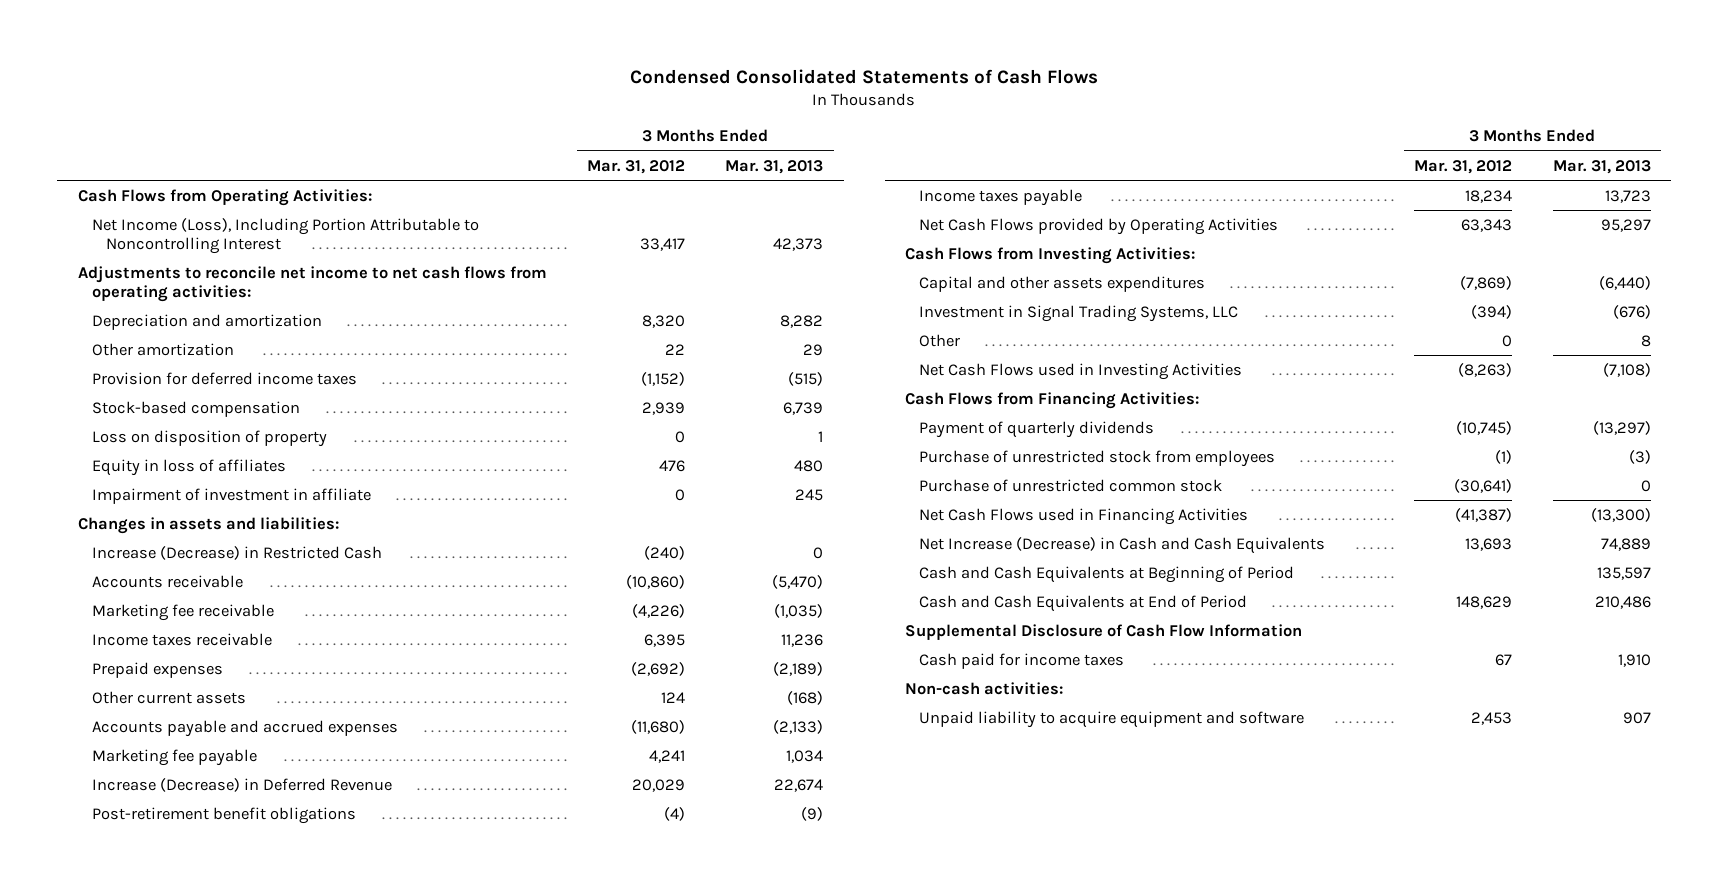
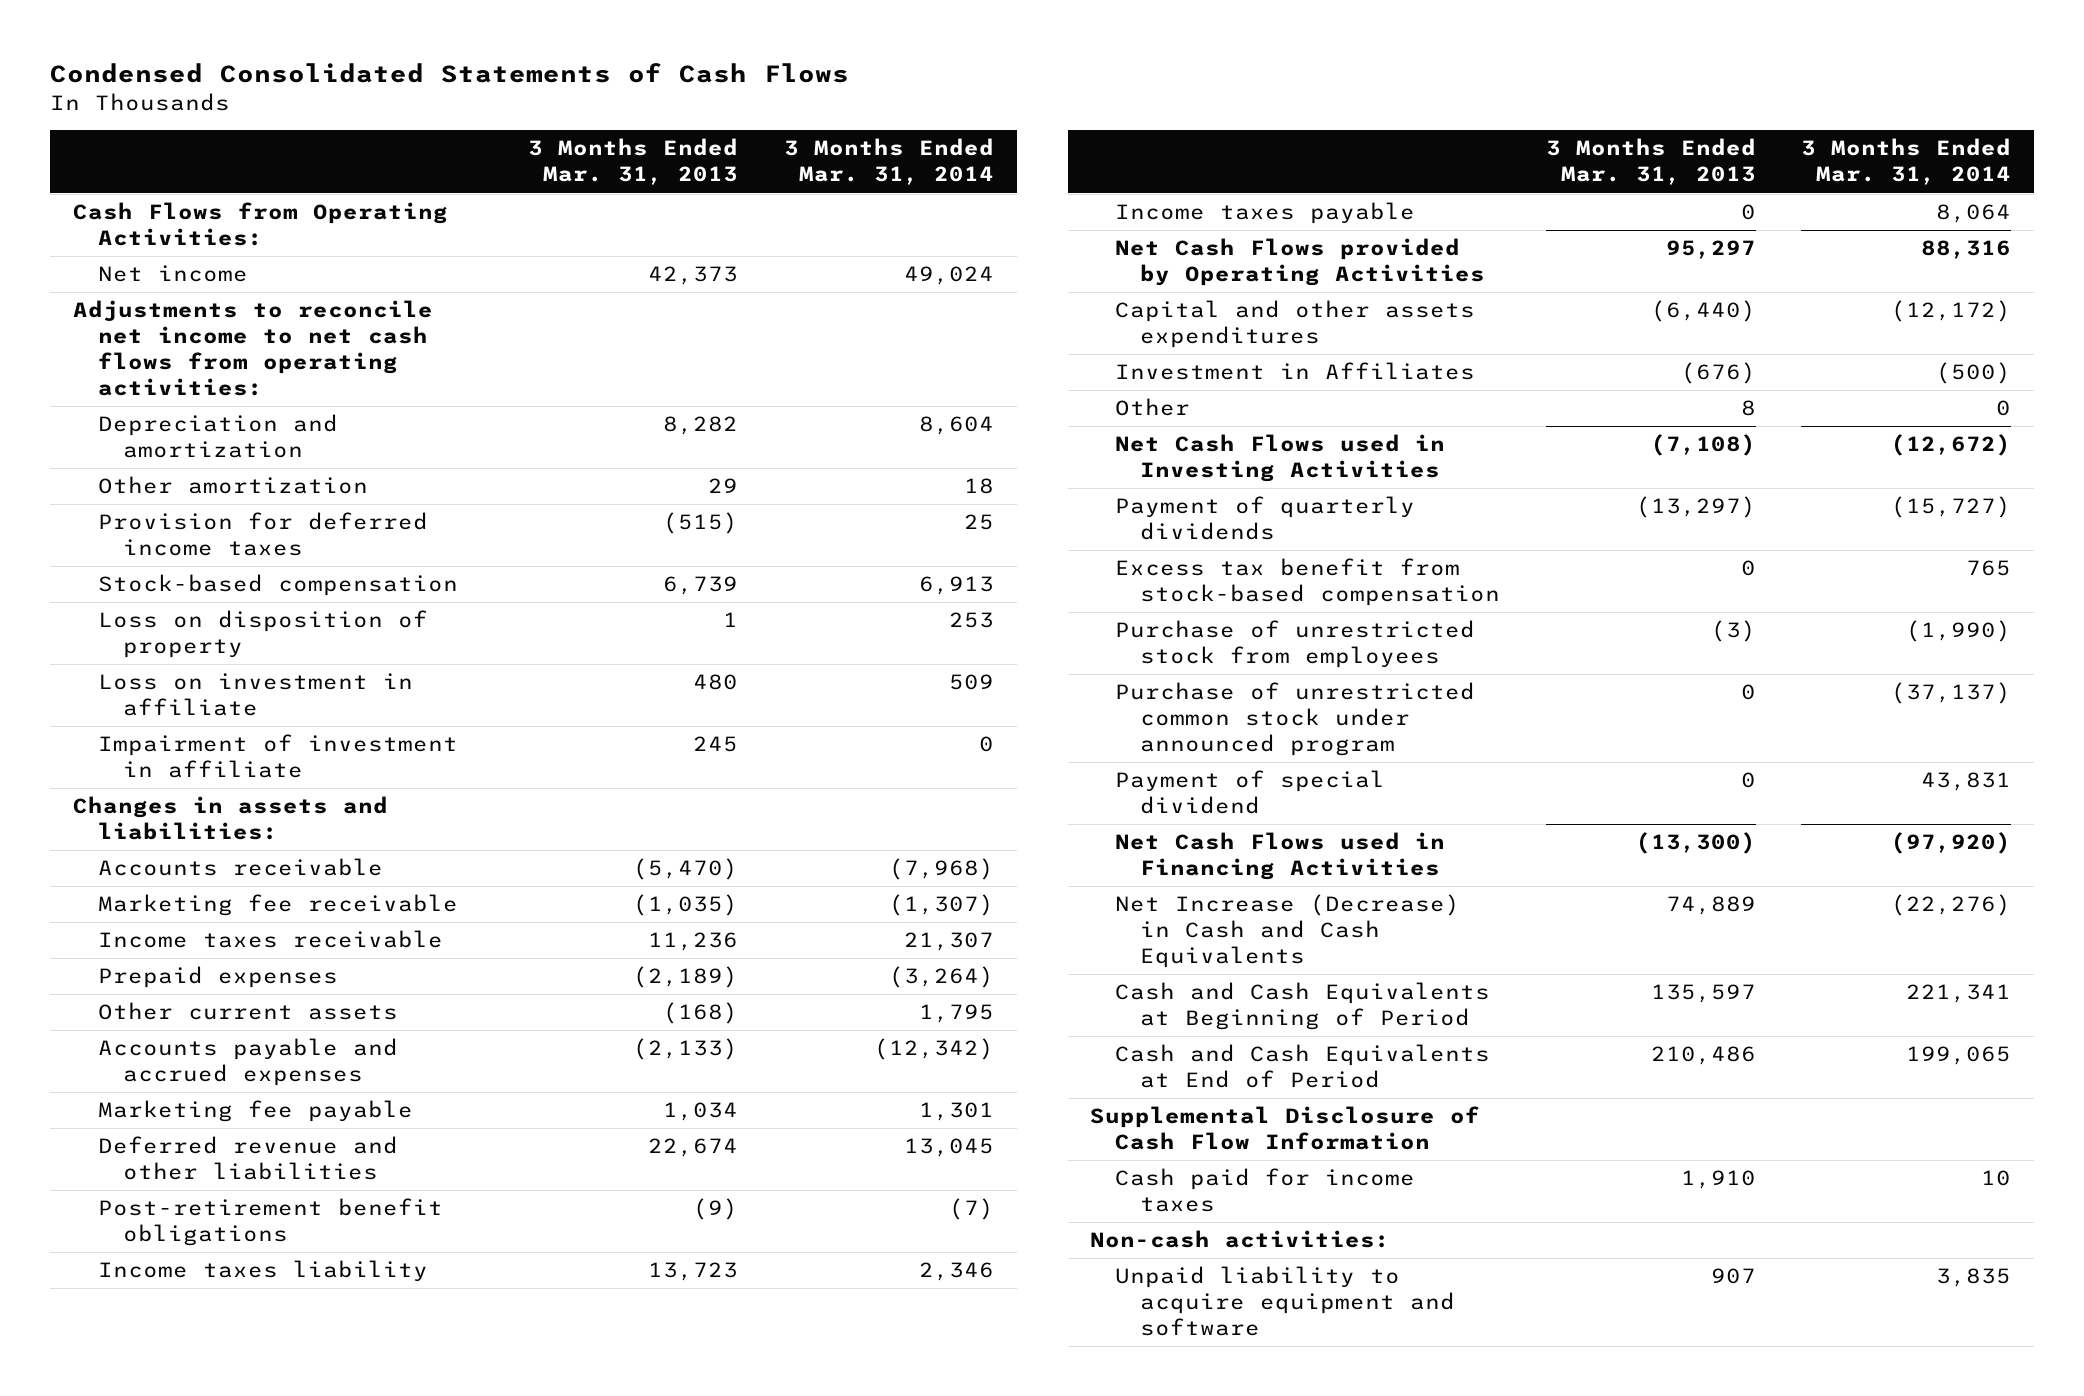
- | 3 Months Ended Mar. 31, 2012 | 3 Months Ended Mar. 31, 2013
+ | 3 Months Ended Mar. 31, 2013 | 3 Months Ended Mar. 31, 2014
- Net Income (Loss), Including Portion Attributable to Noncontrolling Interest | 33,417 | 42,373
+ Net income | 42,373 | 49,024
- Equity in loss of affiliates | 476 | 480
+ Loss on investment in affiliate | 480 | 509
- Increase (Decrease) in Restricted Cash | (240) | 0
- Increase (Decrease) in Deferred Revenue | 20,029 | 22,674
+ Deferred revenue and other liabilities | 22,674 | 13,045
- Income taxes payable | 18,234 | 13,723
+ Income taxes liability | 13,723 | 2,346
+ Income taxes payable | 0 | 8,064
- Cash Flows from Investing Activities:
- Investment in Signal Trading Systems, LLC | (394) | (676)
+ Investment in Affiliates | (676) | (500)
- Cash Flows from Financing Activities:
+ Excess tax benefit from stock-based compensation | 0 | 765
- Purchase of unrestricted common stock | (30,641) | 0
+ Purchase of unrestricted common stock under announced program | 0 | (37,137)
+ Payment of special dividend | 0 | 43,831

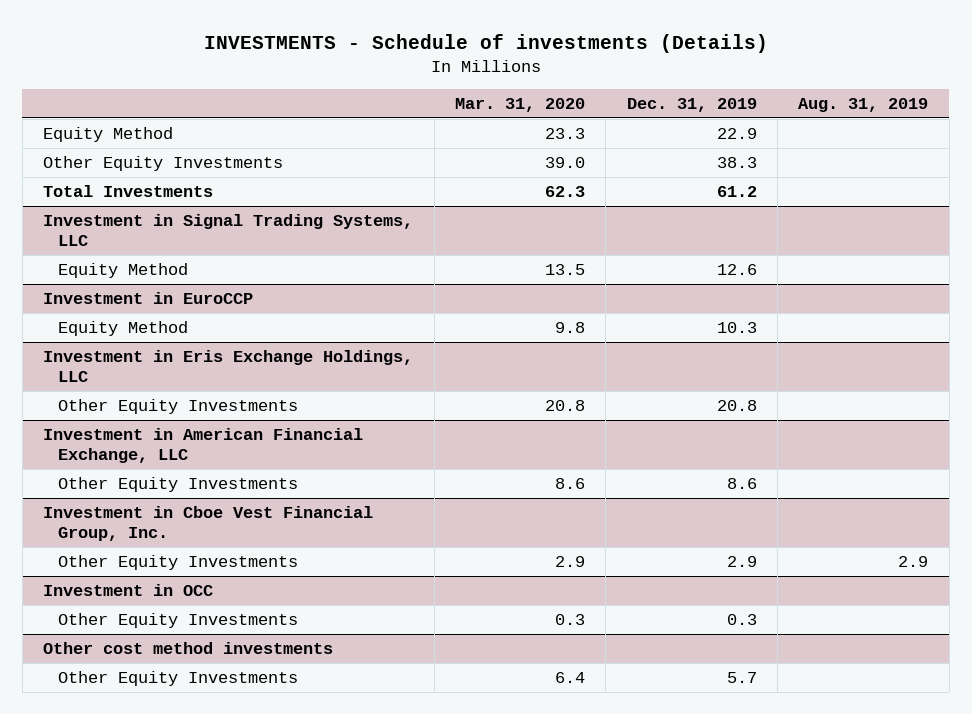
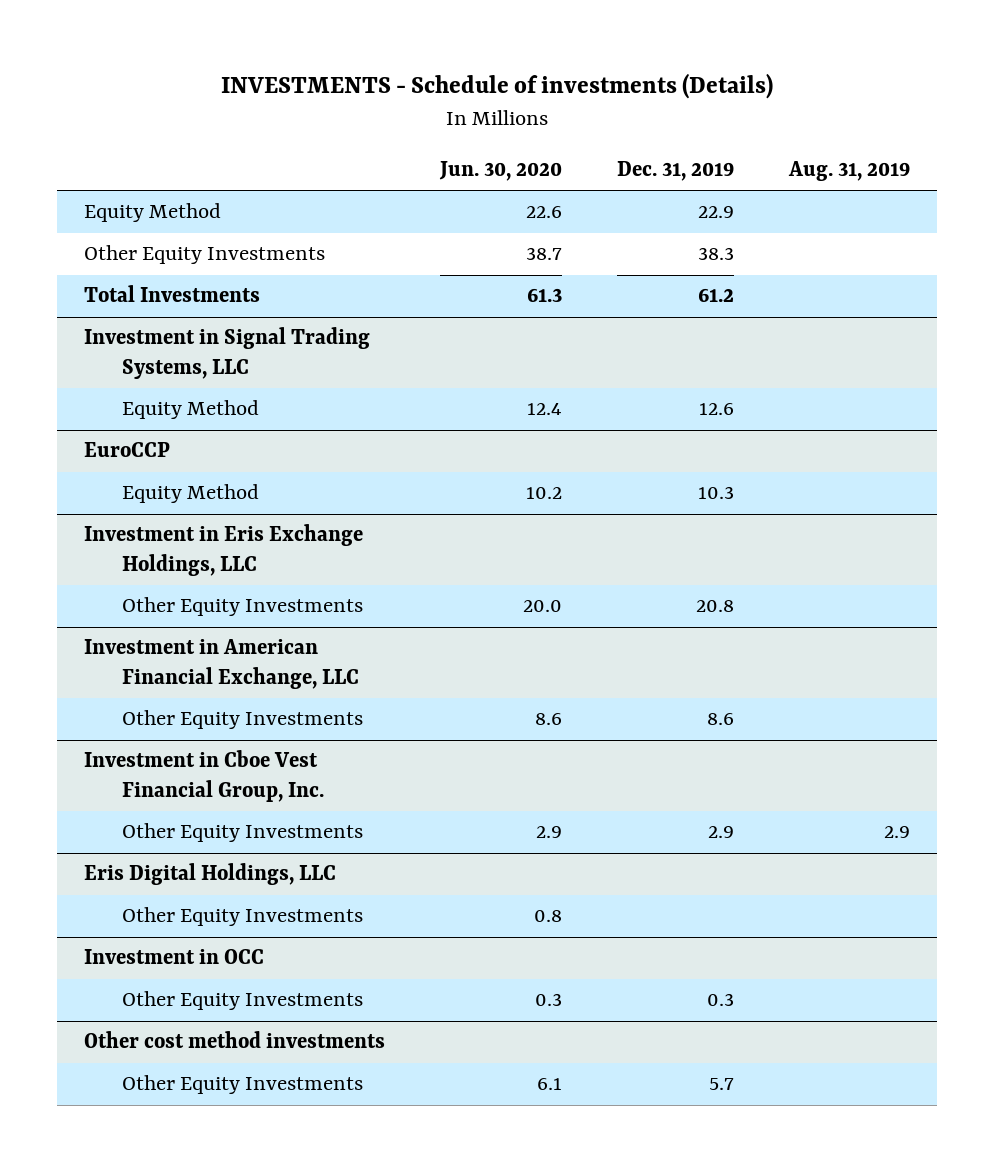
- | Mar. 31, 2020 | Dec. 31, 2019 | Aug. 31, 2019
+ | Jun. 30, 2020 | Dec. 31, 2019 | Aug. 31, 2019
- Investment in EuroCCP
+ EuroCCP
+ Eris Digital Holdings, LLC
+ Other Equity Investments | 0.8 | |

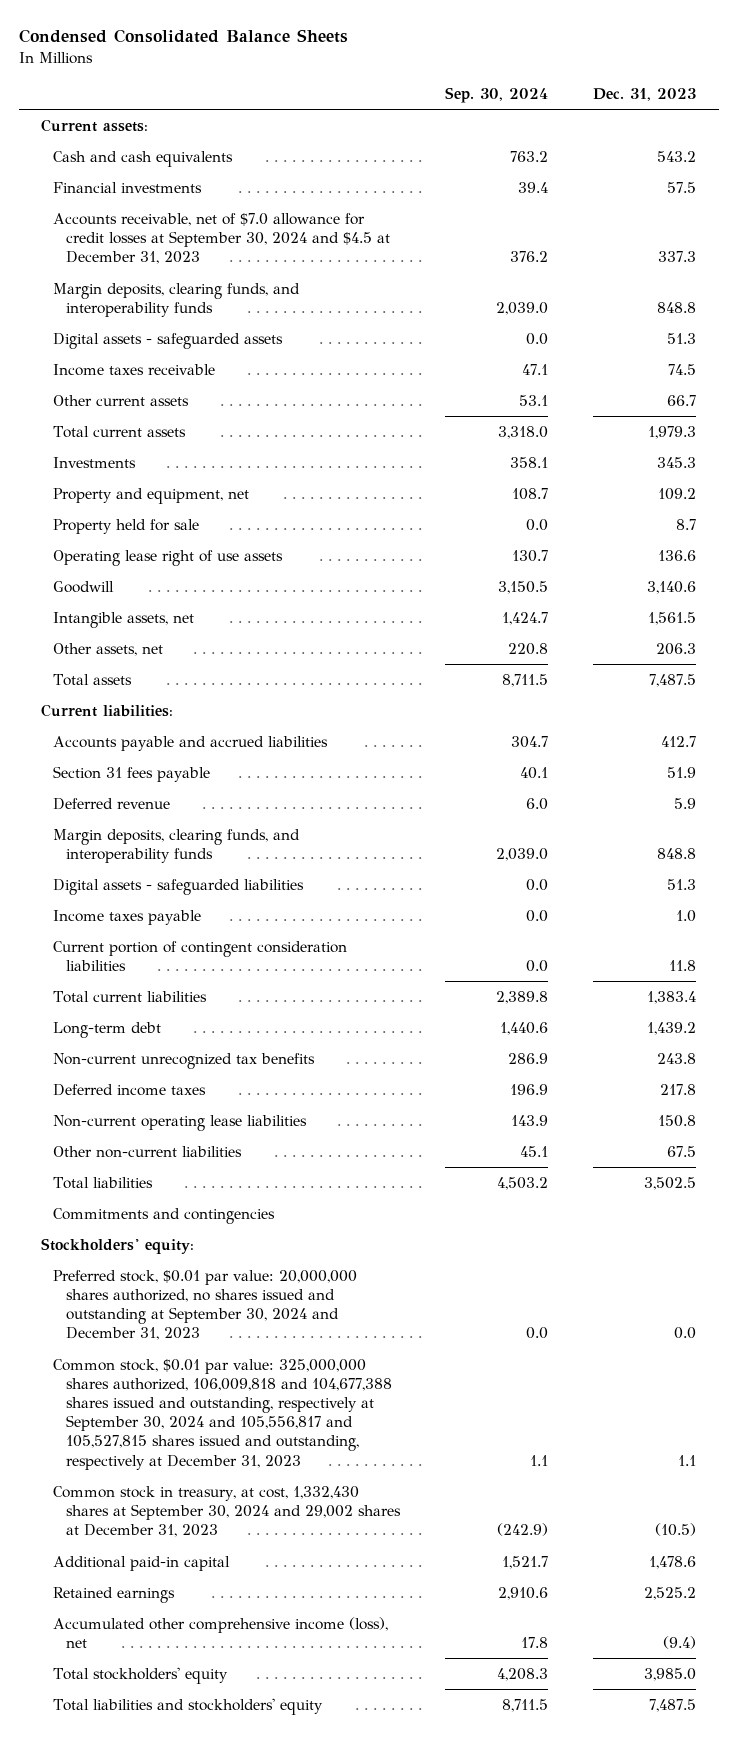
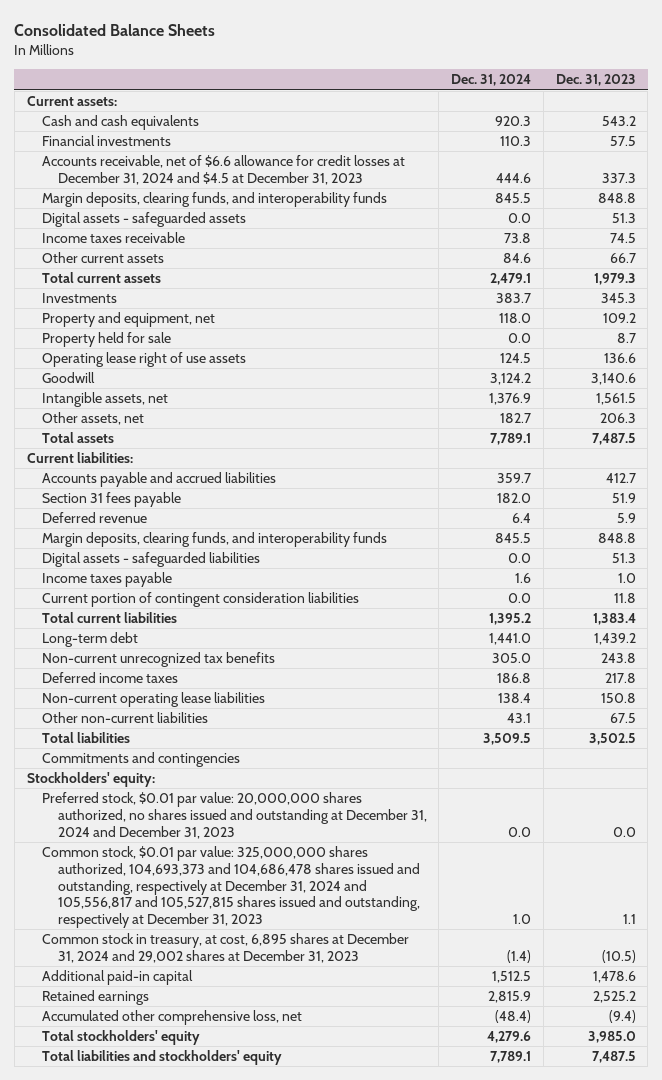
- Condensed Consolidated Balance Sheets
+ Consolidated Balance Sheets
- | Sep. 30, 2024 | Dec. 31, 2023
+ | Dec. 31, 2024 | Dec. 31, 2023
- Accounts receivable, net of $7.0 allowance for credit losses at September 30, 2024 and $4.5 at December 31, 2023 | 376.2 | 337.3
+ Accounts receivable, net of $6.6 allowance for credit losses at December 31, 2024 and $4.5 at December 31, 2023 | 444.6 | 337.3
- Preferred stock, $0.01 par value: 20,000,000 shares authorized, no shares issued and outstanding at September 30, 2024 and December 31, 2023 | 0.0 | 0.0
- Common stock, $0.01 par value: 325,000,000 shares authorized, 106,009,818 and 104,677,388 shares issued and outstanding, respectively at September 30, 2024 and 105,556,817 and 105,527,815 shares issued and outstanding, respectively at December 31, 2023 | 1.1 | 1.1
- Common stock in treasury, at cost, 1,332,430 shares at September 30, 2024 and 29,002 shares at December 31, 2023 | (242.9) | (10.5)
+ Preferred stock, $0.01 par value: 20,000,000 shares authorized, no shares issued and outstanding at December 31, 2024 and December 31, 2023 | 0.0 | 0.0
+ Common stock, $0.01 par value: 325,000,000 shares authorized, 104,693,373 and 104,686,478 shares issued and outstanding, respectively at December 31, 2024 and 105,556,817 and 105,527,815 shares issued and outstanding, respectively at December 31, 2023 | 1.0 | 1.1
+ Common stock in treasury, at cost, 6,895 shares at December 31, 2024 and 29,002 shares at December 31, 2023 | (1.4) | (10.5)
- Accumulated other comprehensive income (loss), net | 17.8 | (9.4)
+ Accumulated other comprehensive loss, net | (48.4) | (9.4)

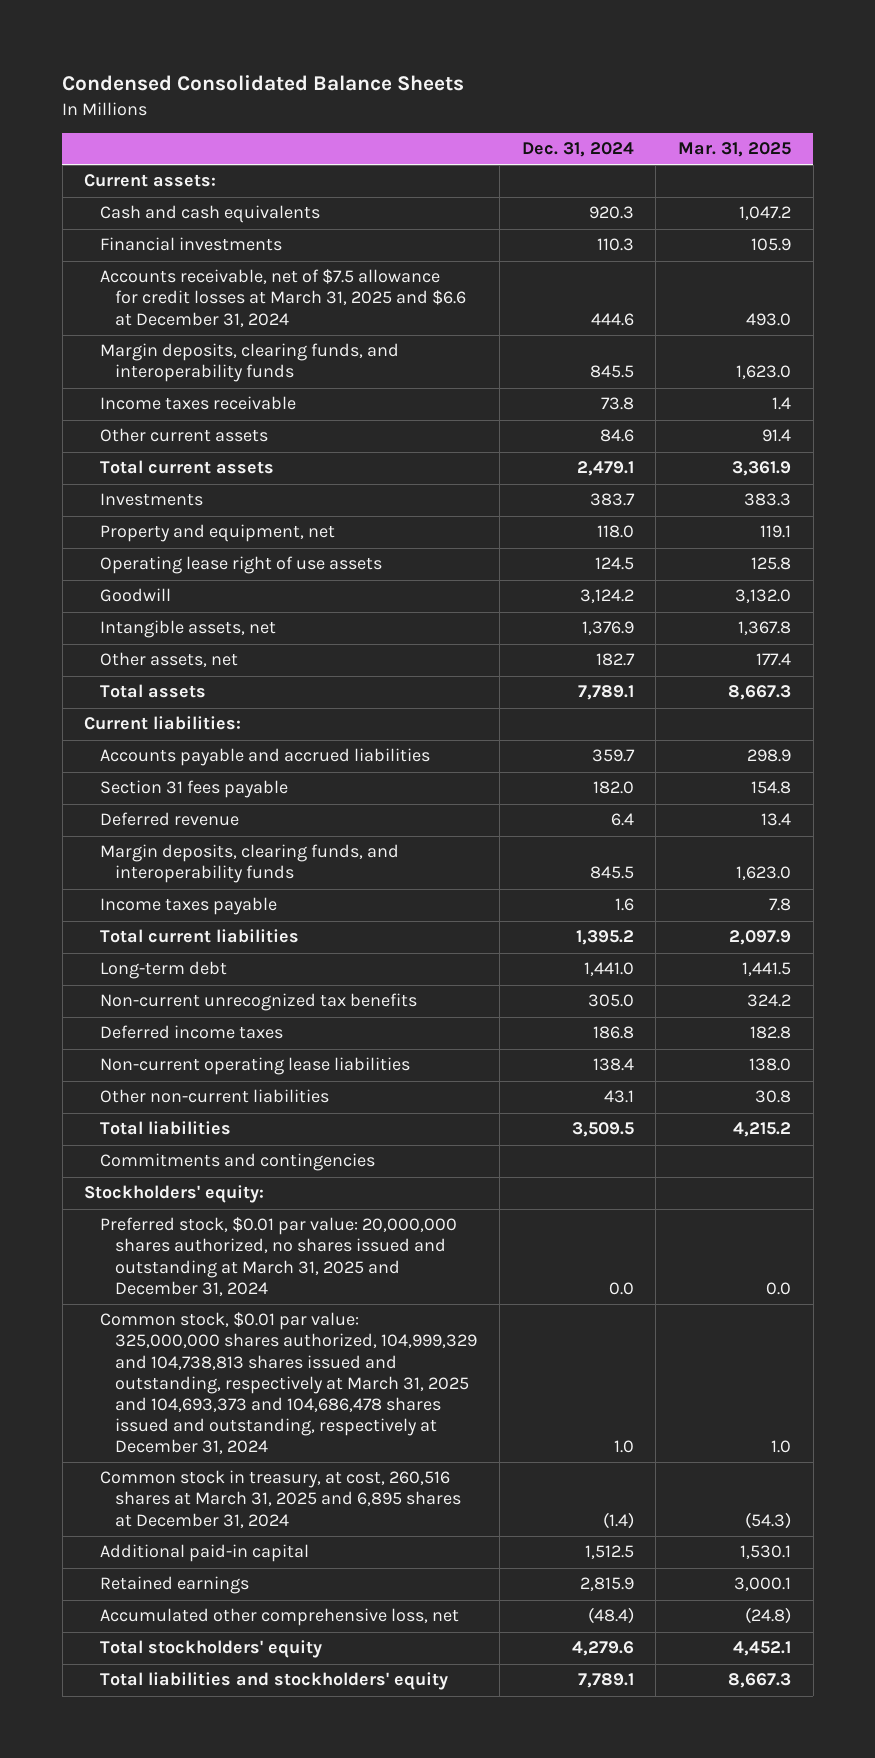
- Consolidated Balance Sheets
+ Condensed Consolidated Balance Sheets
- | Dec. 31, 2024 | Dec. 31, 2023
+ | Dec. 31, 2024 | Mar. 31, 2025
- Accounts receivable, net of $6.6 allowance for credit losses at December 31, 2024 and $4.5 at December 31, 2023 | 444.6 | 337.3
+ Accounts receivable, net of $7.5 allowance for credit losses at March 31, 2025 and $6.6 at December 31, 2024 | 444.6 | 493.0
- Digital assets - safeguarded assets | 0.0 | 51.3
- Property held for sale | 0.0 | 8.7
- Digital assets - safeguarded liabilities | 0.0 | 51.3
- Current portion of contingent consideration liabilities | 0.0 | 11.8
- Preferred stock, $0.01 par value: 20,000,000 shares authorized, no shares issued and outstanding at December 31, 2024 and December 31, 2023 | 0.0 | 0.0
- Common stock, $0.01 par value: 325,000,000 shares authorized, 104,693,373 and 104,686,478 shares issued and outstanding, respectively at December 31, 2024 and 105,556,817 and 105,527,815 shares issued and outstanding, respectively at December 31, 2023 | 1.0 | 1.1
- Common stock in treasury, at cost, 6,895 shares at December 31, 2024 and 29,002 shares at December 31, 2023 | (1.4) | (10.5)
+ Preferred stock, $0.01 par value: 20,000,000 shares authorized, no shares issued and outstanding at March 31, 2025 and December 31, 2024 | 0.0 | 0.0
+ Common stock, $0.01 par value: 325,000,000 shares authorized, 104,999,329 and 104,738,813 shares issued and outstanding, respectively at March 31, 2025 and 104,693,373 and 104,686,478 shares issued and outstanding, respectively at December 31, 2024 | 1.0 | 1.0
+ Common stock in treasury, at cost, 260,516 shares at March 31, 2025 and 6,895 shares at December 31, 2024 | (1.4) | (54.3)

